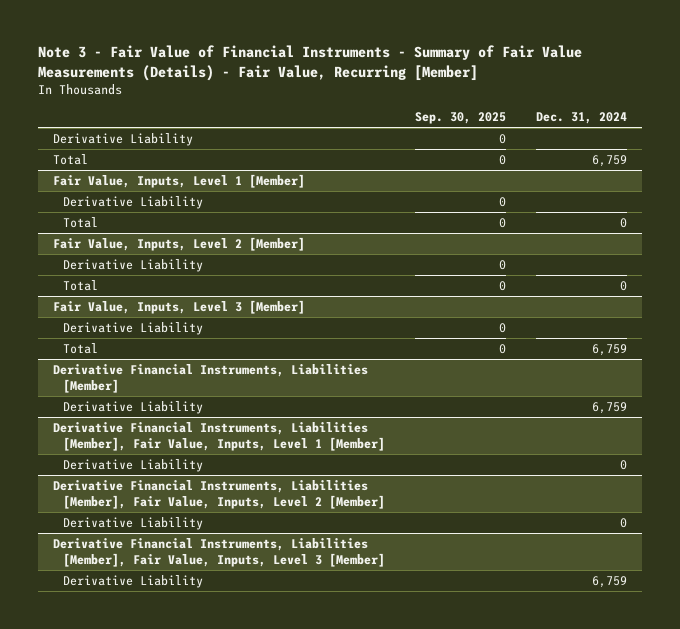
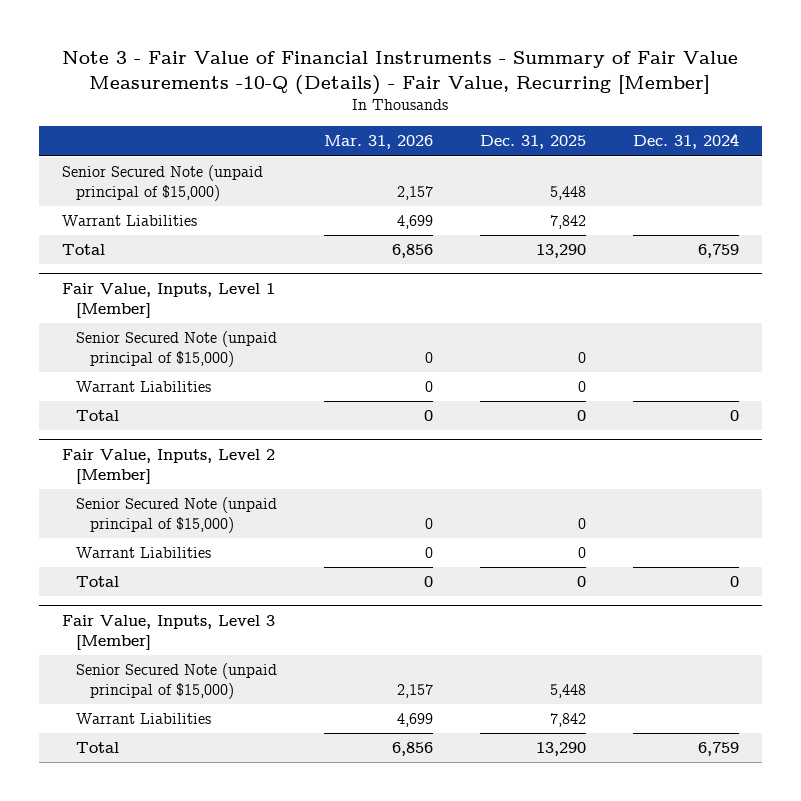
- Note 3 - Fair Value of Financial Instruments - Summary of Fair Value Measurements (Details) - Fair Value, Recurring [Member]
+ Note 3 - Fair Value of Financial Instruments - Summary of Fair Value Measurements -10-Q (Details) - Fair Value, Recurring [Member]
- | Sep. 30, 2025 | Dec. 31, 2024
+ | Mar. 31, 2026 | Dec. 31, 2025 | Dec. 31, 2024
- Derivative Liability | 0 |
+ Senior Secured Note (unpaid principal of $15,000) | 2,157 | 5,448 |
+ Warrant Liabilities | 4,699 | 7,842 |
@ Fair Value, Inputs, Level 1 [Member]
- Derivative Liability | 0 |
+ Senior Secured Note (unpaid principal of $15,000) | 0 | 0 |
+ Warrant Liabilities | 0 | 0 |
@ Fair Value, Inputs, Level 2 [Member]
- Derivative Liability | 0 |
+ Senior Secured Note (unpaid principal of $15,000) | 0 | 0 |
+ Warrant Liabilities | 0 | 0 |
@ Fair Value, Inputs, Level 3 [Member]
- Derivative Liability | 0 |
+ Senior Secured Note (unpaid principal of $15,000) | 2,157 | 5,448 |
+ Warrant Liabilities | 4,699 | 7,842 |
- Derivative Financial Instruments, Liabilities [Member]
- Derivative Liability | | 6,759
- Derivative Financial Instruments, Liabilities [Member], Fair Value, Inputs, Level 1 [Member]
- Derivative Liability | | 0
- Derivative Financial Instruments, Liabilities [Member], Fair Value, Inputs, Level 2 [Member]
- Derivative Liability | | 0
- Derivative Financial Instruments, Liabilities [Member], Fair Value, Inputs, Level 3 [Member]
- Derivative Liability | | 6,759

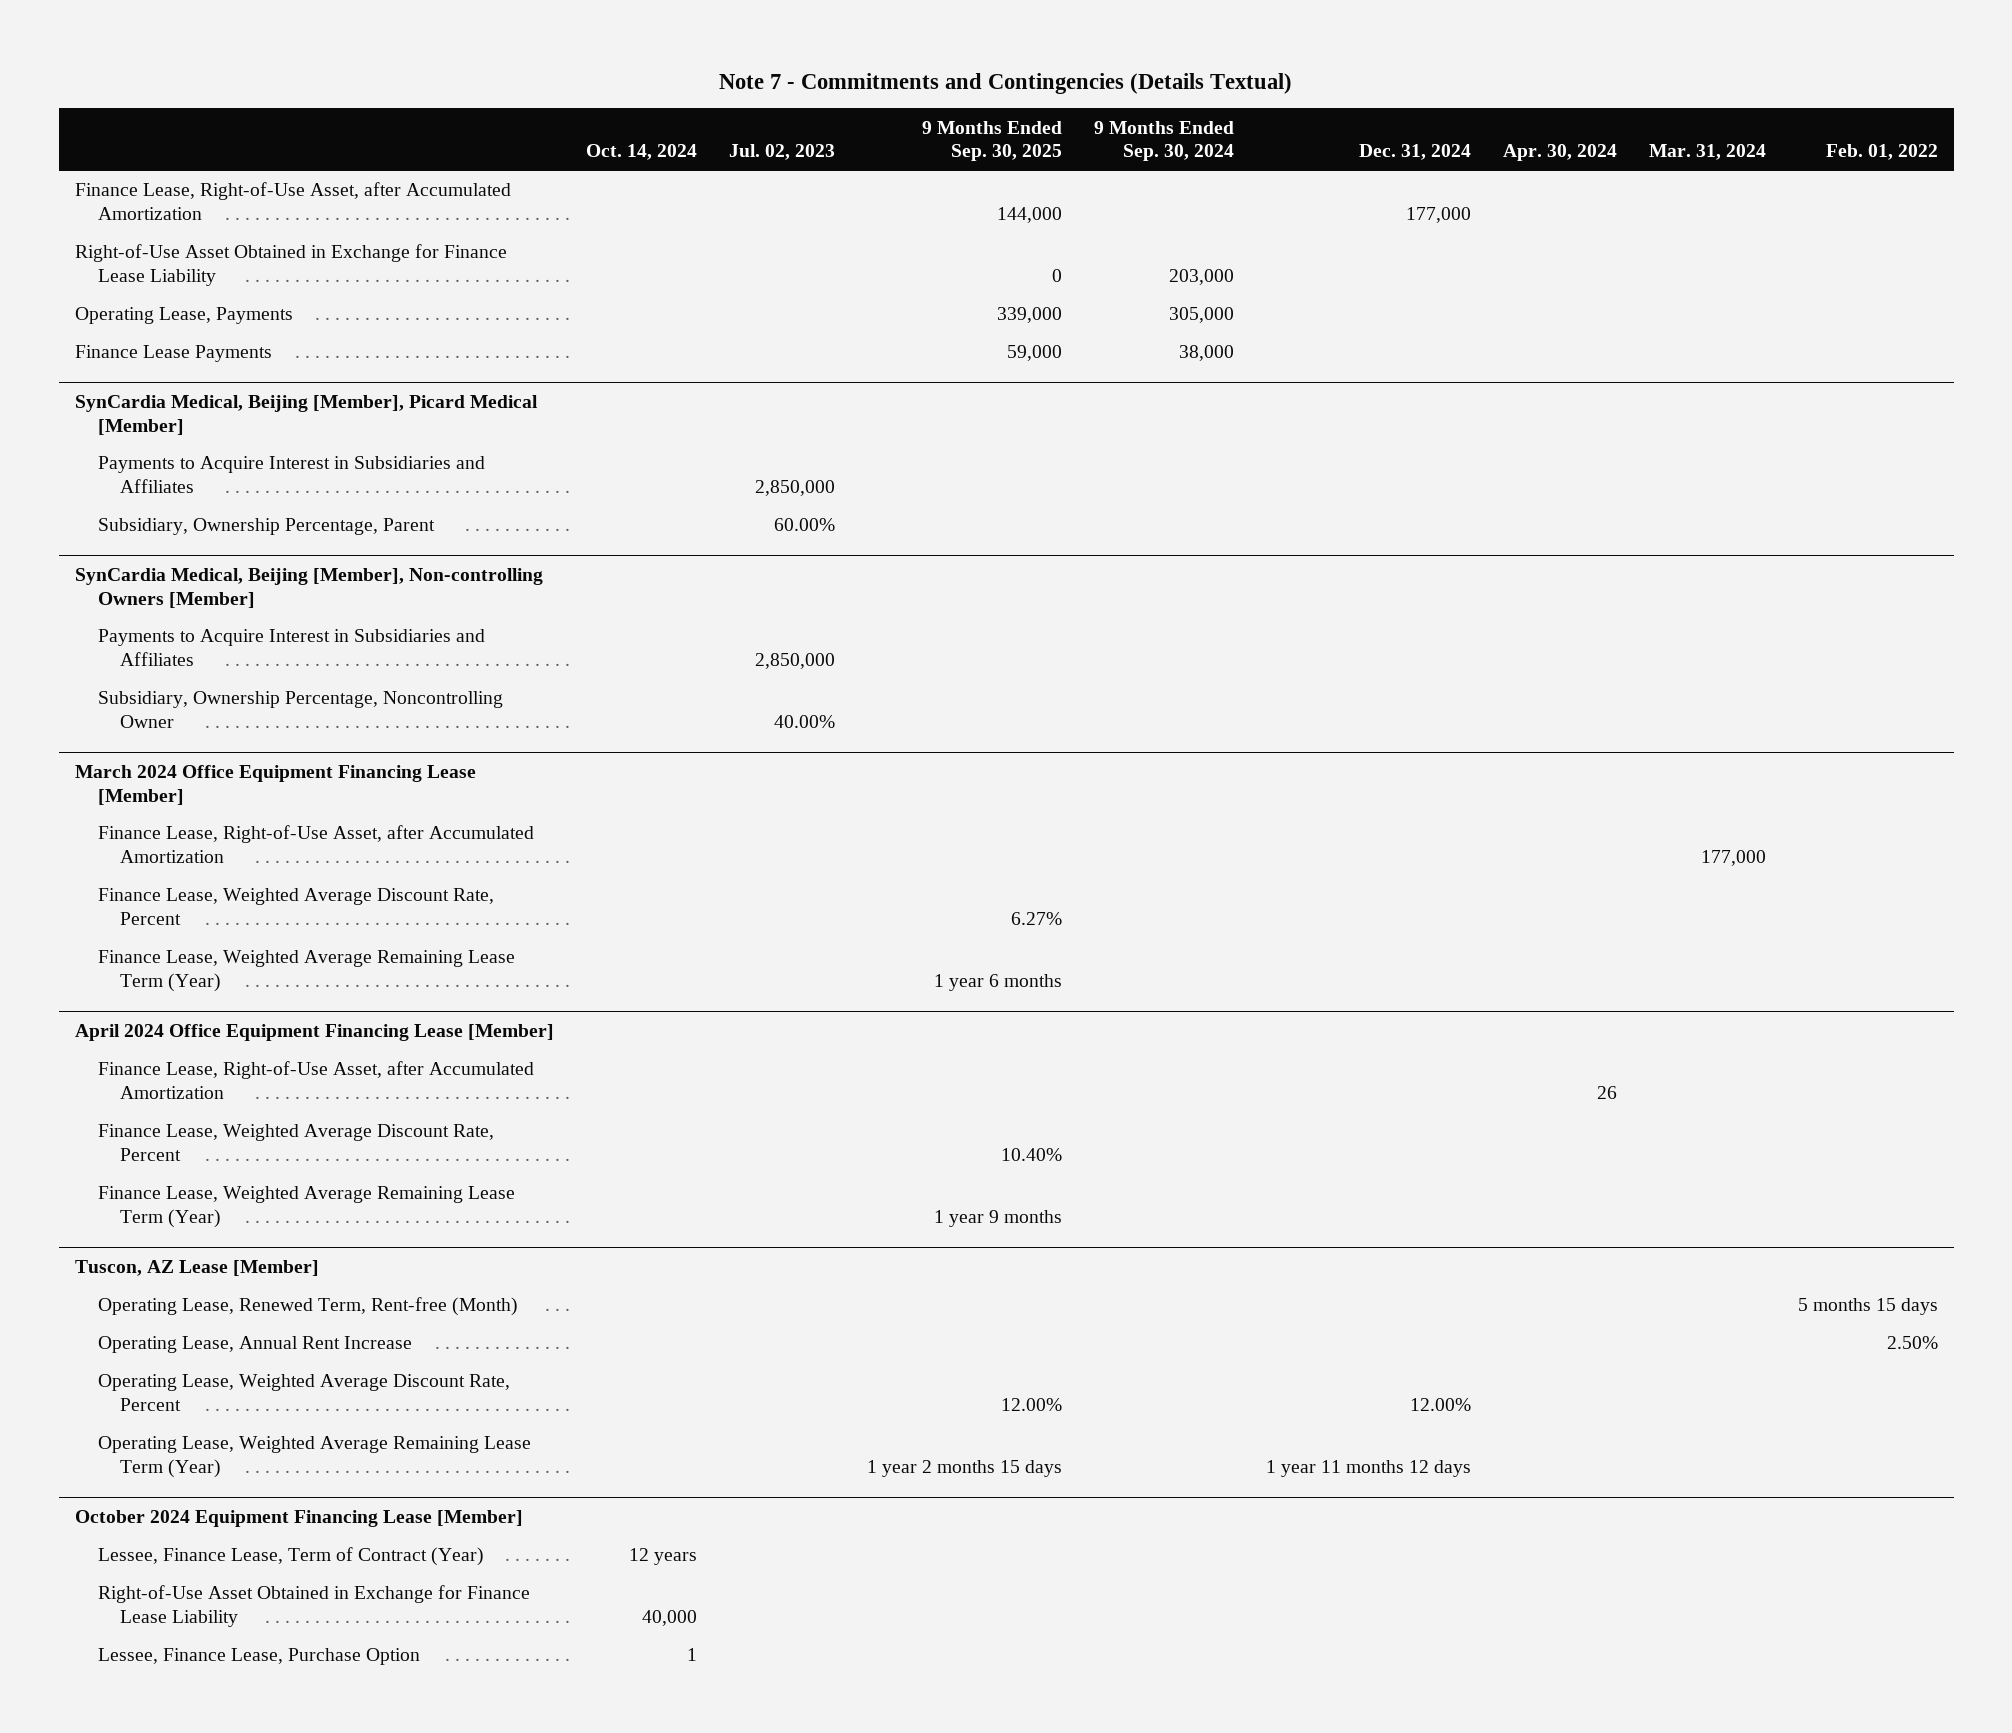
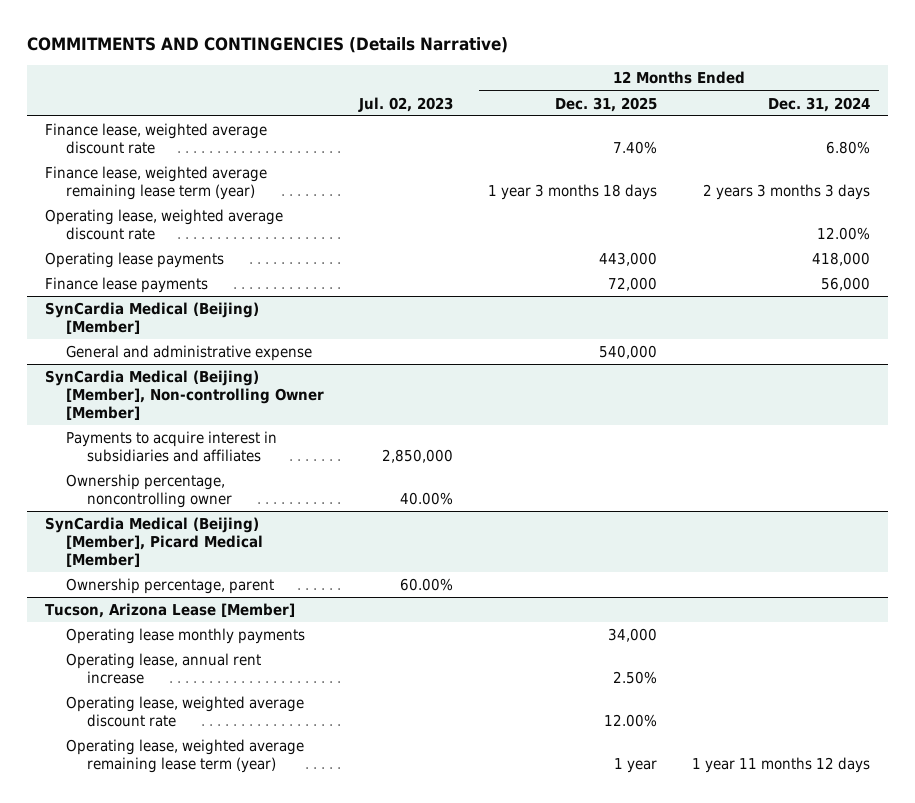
- Note 7 - Commitments and Contingencies (Details Textual)
+ COMMITMENTS AND CONTINGENCIES (Details Narrative)
- | Oct. 14, 2024 | Jul. 02, 2023 | 9 Months Ended Sep. 30, 2025 | 9 Months Ended Sep. 30, 2024 | Dec. 31, 2024 | Apr. 30, 2024 | Mar. 31, 2024 | Feb. 01, 2022
+ | Jul. 02, 2023 | 12 Months Ended Dec. 31, 2025 | 12 Months Ended Dec. 31, 2024
- Finance Lease, Right-of-Use Asset, after Accumulated Amortization | | | 144,000 | | 177,000 | | |
- Right-of-Use Asset Obtained in Exchange for Finance Lease Liability | | | 0 | 203,000 | | | |
- Operating Lease, Payments | | | 339,000 | 305,000 | | | |
- Finance Lease Payments | | | 59,000 | 38,000 | | | |
- SynCardia Medical, Beijing [Member], Picard Medical [Member]
- Payments to Acquire Interest in Subsidiaries and Affiliates | | 2,850,000 | | | | | |
- Subsidiary, Ownership Percentage, Parent | | 60.00% | | | | | |
- SynCardia Medical, Beijing [Member], Non-controlling Owners [Member]
- Payments to Acquire Interest in Subsidiaries and Affiliates | | 2,850,000 | | | | | |
- Subsidiary, Ownership Percentage, Noncontrolling Owner | | 40.00% | | | | | |
- March 2024 Office Equipment Financing Lease [Member]
- Finance Lease, Right-of-Use Asset, after Accumulated Amortization | | | | | | | 177,000 |
- Finance Lease, Weighted Average Discount Rate, Percent | | | 6.27% | | | | |
- Finance Lease, Weighted Average Remaining Lease Term (Year) | | | 1 year 6 months | | | | |
- April 2024 Office Equipment Financing Lease [Member]
- Finance Lease, Right-of-Use Asset, after Accumulated Amortization | | | | | | 26 | |
- Finance Lease, Weighted Average Discount Rate, Percent | | | 10.40% | | | | |
- Finance Lease, Weighted Average Remaining Lease Term (Year) | | | 1 year 9 months | | | | |
- Tuscon, AZ Lease [Member]
- Operating Lease, Renewed Term, Rent-free (Month) | | | | | | | | 5 months 15 days
- Operating Lease, Annual Rent Increase | | | | | | | | 2.50%
- Operating Lease, Weighted Average Discount Rate, Percent | | | 12.00% | | 12.00% | | |
- Operating Lease, Weighted Average Remaining Lease Term (Year) | | | 1 year 2 months 15 days | | 1 year 11 months 12 days | | |
- October 2024 Equipment Financing Lease [Member]
- Lessee, Finance Lease, Term of Contract (Year) | 12 years | | | | | | |
- Right-of-Use Asset Obtained in Exchange for Finance Lease Liability | 40,000 | | | | | | |
- Lessee, Finance Lease, Purchase Option | 1 | | | | | | |
+ Finance lease, weighted average discount rate | | 7.40% | 6.80%
+ Finance lease, weighted average remaining lease term (year) | | 1 year 3 months 18 days | 2 years 3 months 3 days
+ Operating lease, weighted average discount rate | | | 12.00%
+ Operating lease payments | | 443,000 | 418,000
+ Finance lease payments | | 72,000 | 56,000
+ SynCardia Medical (Beijing) [Member]
+ General and administrative expense | | 540,000 |
+ SynCardia Medical (Beijing) [Member], Non-controlling Owner [Member]
+ Payments to acquire interest in subsidiaries and affiliates | 2,850,000 | |
+ Ownership percentage, noncontrolling owner | 40.00% | |
+ SynCardia Medical (Beijing) [Member], Picard Medical [Member]
+ Ownership percentage, parent | 60.00% | |
+ Tucson, Arizona Lease [Member]
+ Operating lease monthly payments | | 34,000 |
+ Operating lease, annual rent increase | | 2.50% |
+ Operating lease, weighted average discount rate | | 12.00% |
+ Operating lease, weighted average remaining lease term (year) | | 1 year | 1 year 11 months 12 days

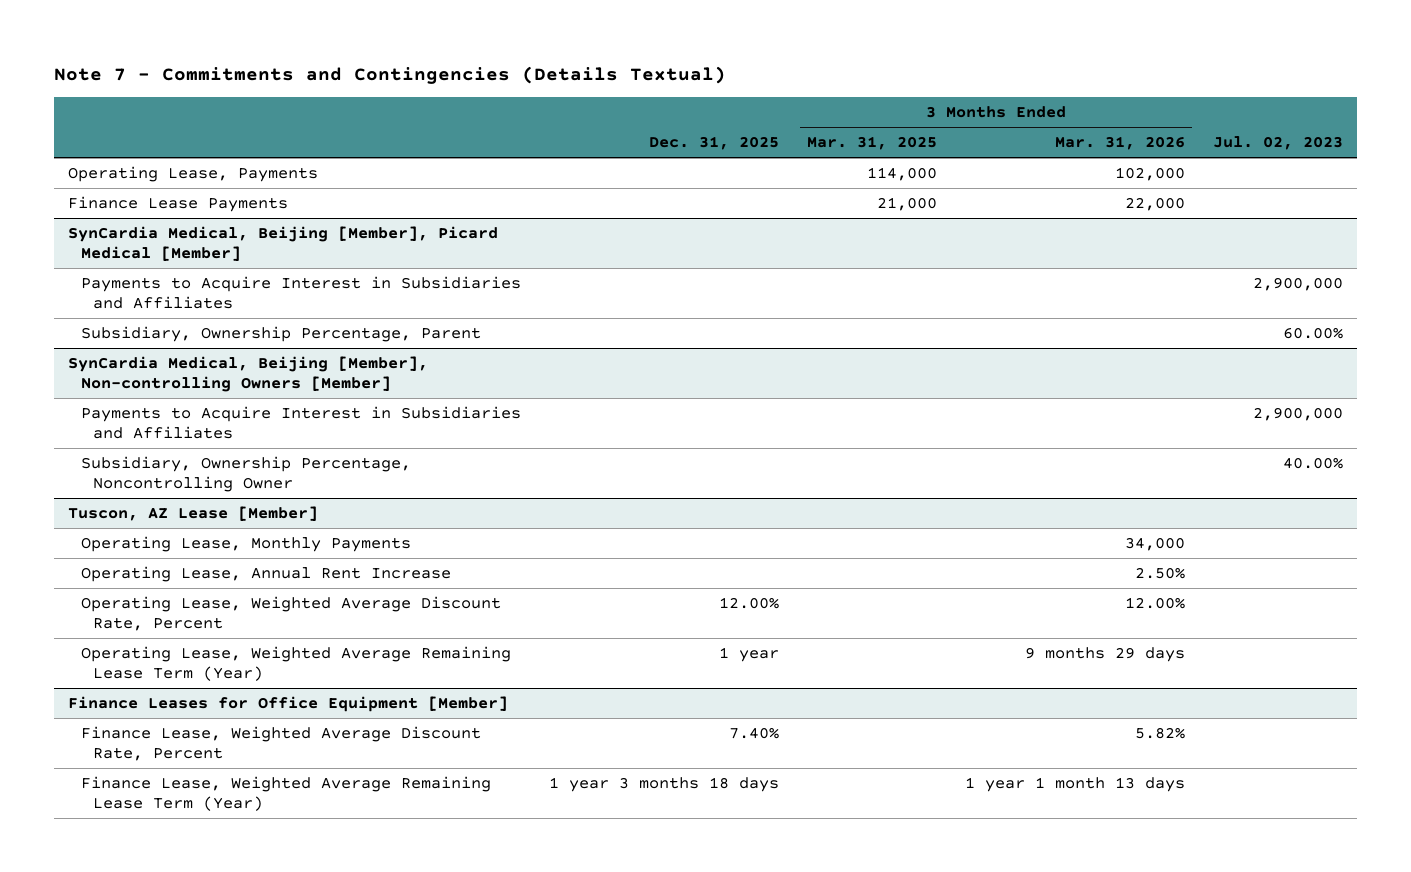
- COMMITMENTS AND CONTINGENCIES (Details Narrative)
+ Note 7 - Commitments and Contingencies (Details Textual)
- | Jul. 02, 2023 | 12 Months Ended Dec. 31, 2025 | 12 Months Ended Dec. 31, 2024
+ | Dec. 31, 2025 | 3 Months Ended Mar. 31, 2025 | 3 Months Ended Mar. 31, 2026 | Jul. 02, 2023
- Finance lease, weighted average discount rate | | 7.40% | 6.80%
- Finance lease, weighted average remaining lease term (year) | | 1 year 3 months 18 days | 2 years 3 months 3 days
- Operating lease, weighted average discount rate | | | 12.00%
- Operating lease payments | | 443,000 | 418,000
- Finance lease payments | | 72,000 | 56,000
- SynCardia Medical (Beijing) [Member]
- General and administrative expense | | 540,000 |
- SynCardia Medical (Beijing) [Member], Non-controlling Owner [Member]
- Payments to acquire interest in subsidiaries and affiliates | 2,850,000 | |
- Ownership percentage, noncontrolling owner | 40.00% | |
- SynCardia Medical (Beijing) [Member], Picard Medical [Member]
- Ownership percentage, parent | 60.00% | |
- Tucson, Arizona Lease [Member]
- Operating lease monthly payments | | 34,000 |
- Operating lease, annual rent increase | | 2.50% |
- Operating lease, weighted average discount rate | | 12.00% |
- Operating lease, weighted average remaining lease term (year) | | 1 year | 1 year 11 months 12 days
+ Operating Lease, Payments | | 114,000 | 102,000 |
+ Finance Lease Payments | | 21,000 | 22,000 |
+ SynCardia Medical, Beijing [Member], Picard Medical [Member]
+ Payments to Acquire Interest in Subsidiaries and Affiliates | | | | 2,900,000
+ Subsidiary, Ownership Percentage, Parent | | | | 60.00%
+ SynCardia Medical, Beijing [Member], Non-controlling Owners [Member]
+ Payments to Acquire Interest in Subsidiaries and Affiliates | | | | 2,900,000
+ Subsidiary, Ownership Percentage, Noncontrolling Owner | | | | 40.00%
+ Tuscon, AZ Lease [Member]
+ Operating Lease, Monthly Payments | | | 34,000 |
+ Operating Lease, Annual Rent Increase | | | 2.50% |
+ Operating Lease, Weighted Average Discount Rate, Percent | 12.00% | | 12.00% |
+ Operating Lease, Weighted Average Remaining Lease Term (Year) | 1 year | | 9 months 29 days |
+ Finance Leases for Office Equipment [Member]
+ Finance Lease, Weighted Average Discount Rate, Percent | 7.40% | | 5.82% |
+ Finance Lease, Weighted Average Remaining Lease Term (Year) | 1 year 3 months 18 days | | 1 year 1 month 13 days |

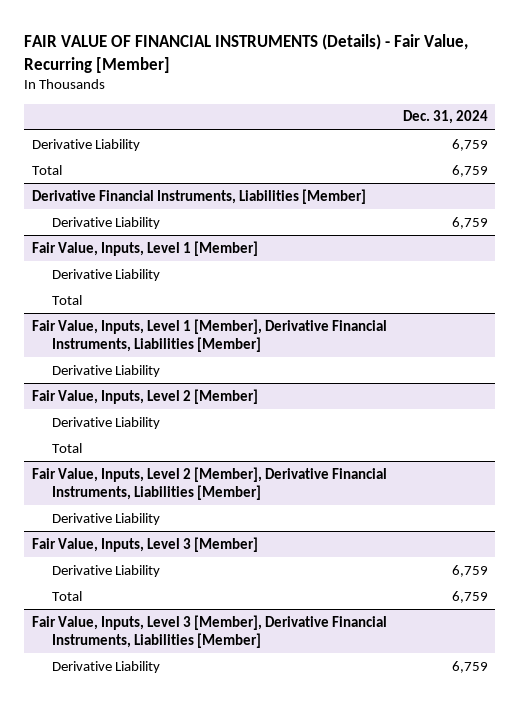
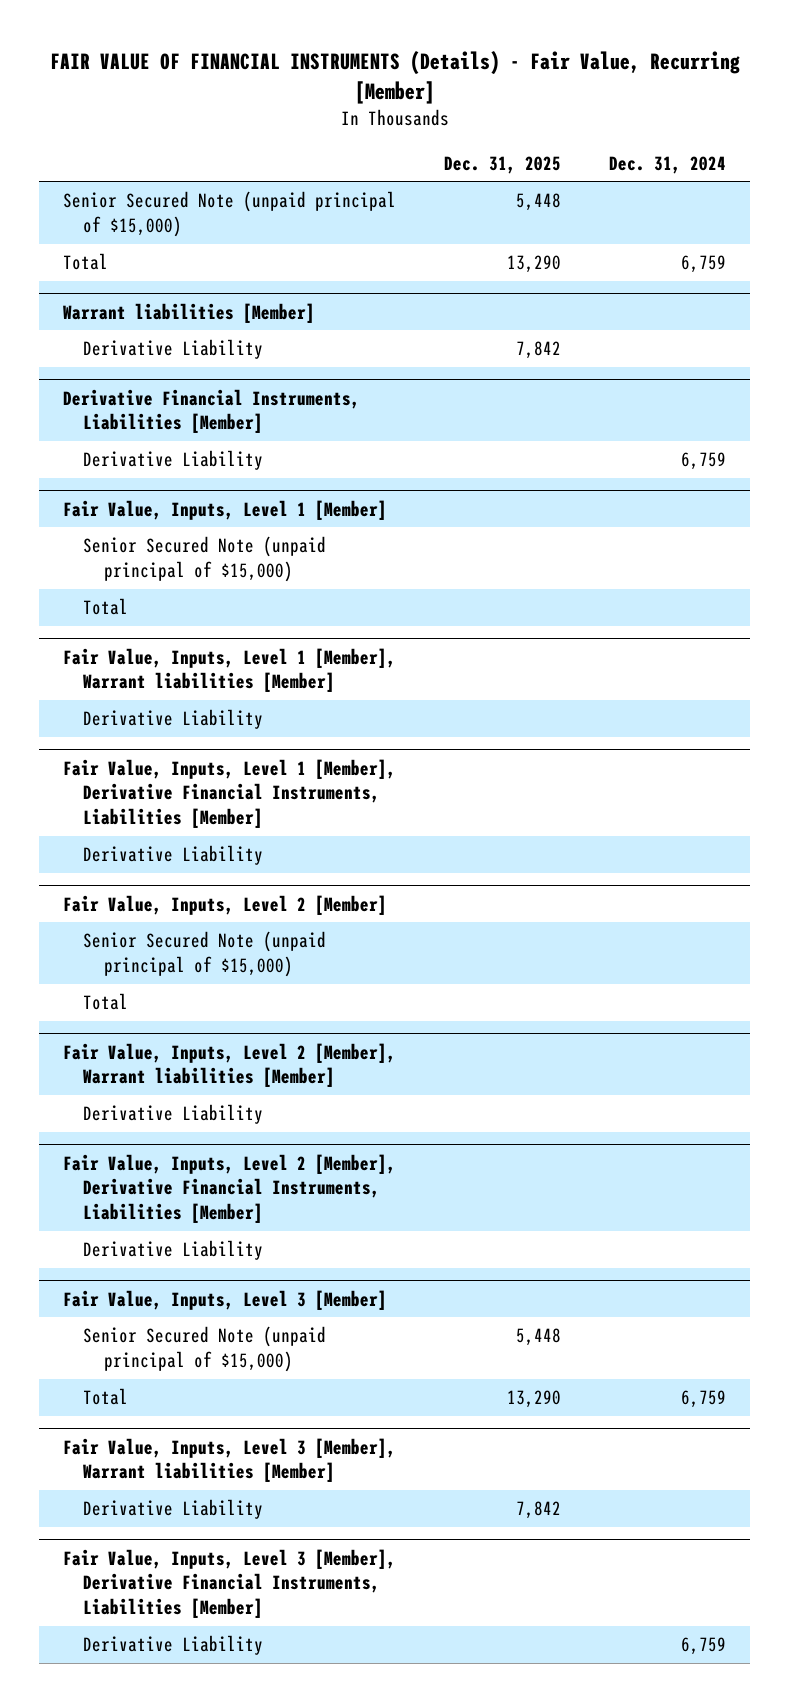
- | Dec. 31, 2024
+ | Dec. 31, 2025 | Dec. 31, 2024
- Derivative Liability | 6,759
+ Senior Secured Note (unpaid principal of $15,000) | 5,448 |
+ Warrant liabilities [Member]
+ Derivative Liability | 7,842 |
@ Fair Value, Inputs, Level 1 [Member]
- Derivative Liability
+ Senior Secured Note (unpaid principal of $15,000)
+ Fair Value, Inputs, Level 1 [Member], Warrant liabilities [Member]
+ Derivative Liability
@ Fair Value, Inputs, Level 2 [Member]
- Derivative Liability
+ Senior Secured Note (unpaid principal of $15,000)
+ Fair Value, Inputs, Level 2 [Member], Warrant liabilities [Member]
+ Derivative Liability
@ Fair Value, Inputs, Level 3 [Member]
- Derivative Liability | 6,759
+ Senior Secured Note (unpaid principal of $15,000) | 5,448 |
+ Fair Value, Inputs, Level 3 [Member], Warrant liabilities [Member]
+ Derivative Liability | 7,842 |

